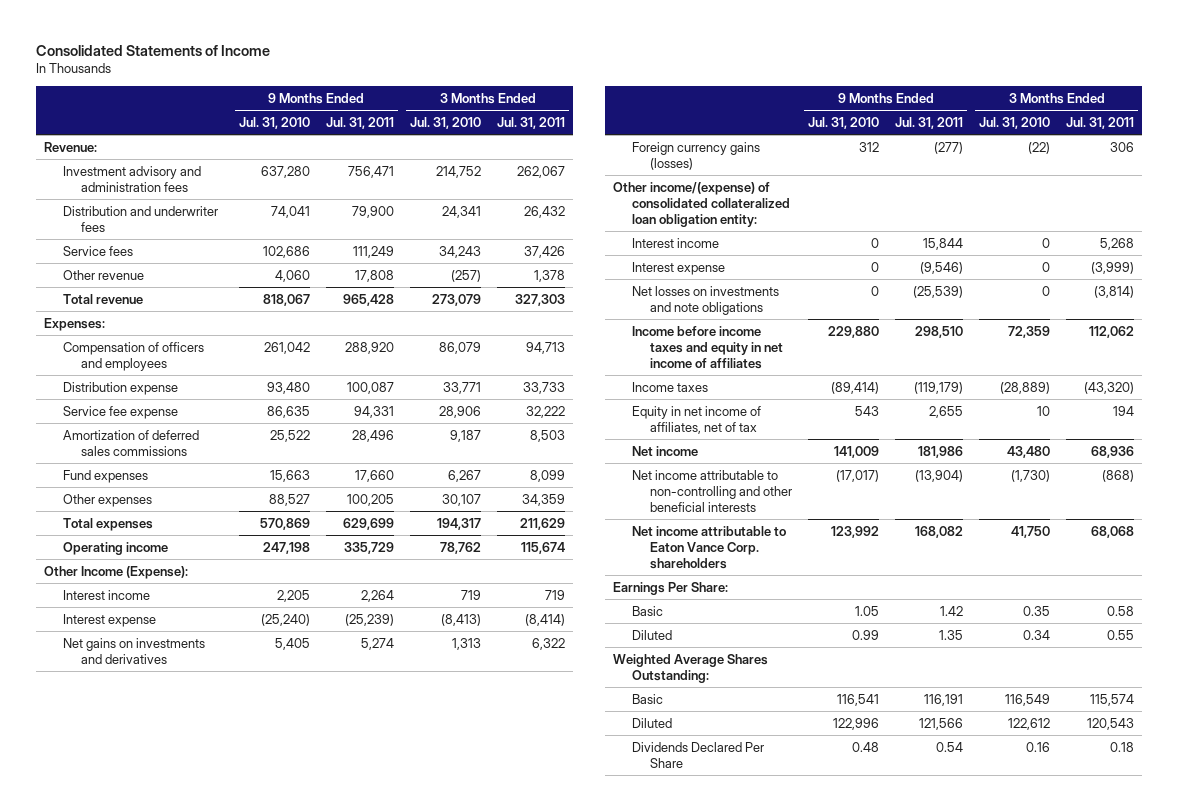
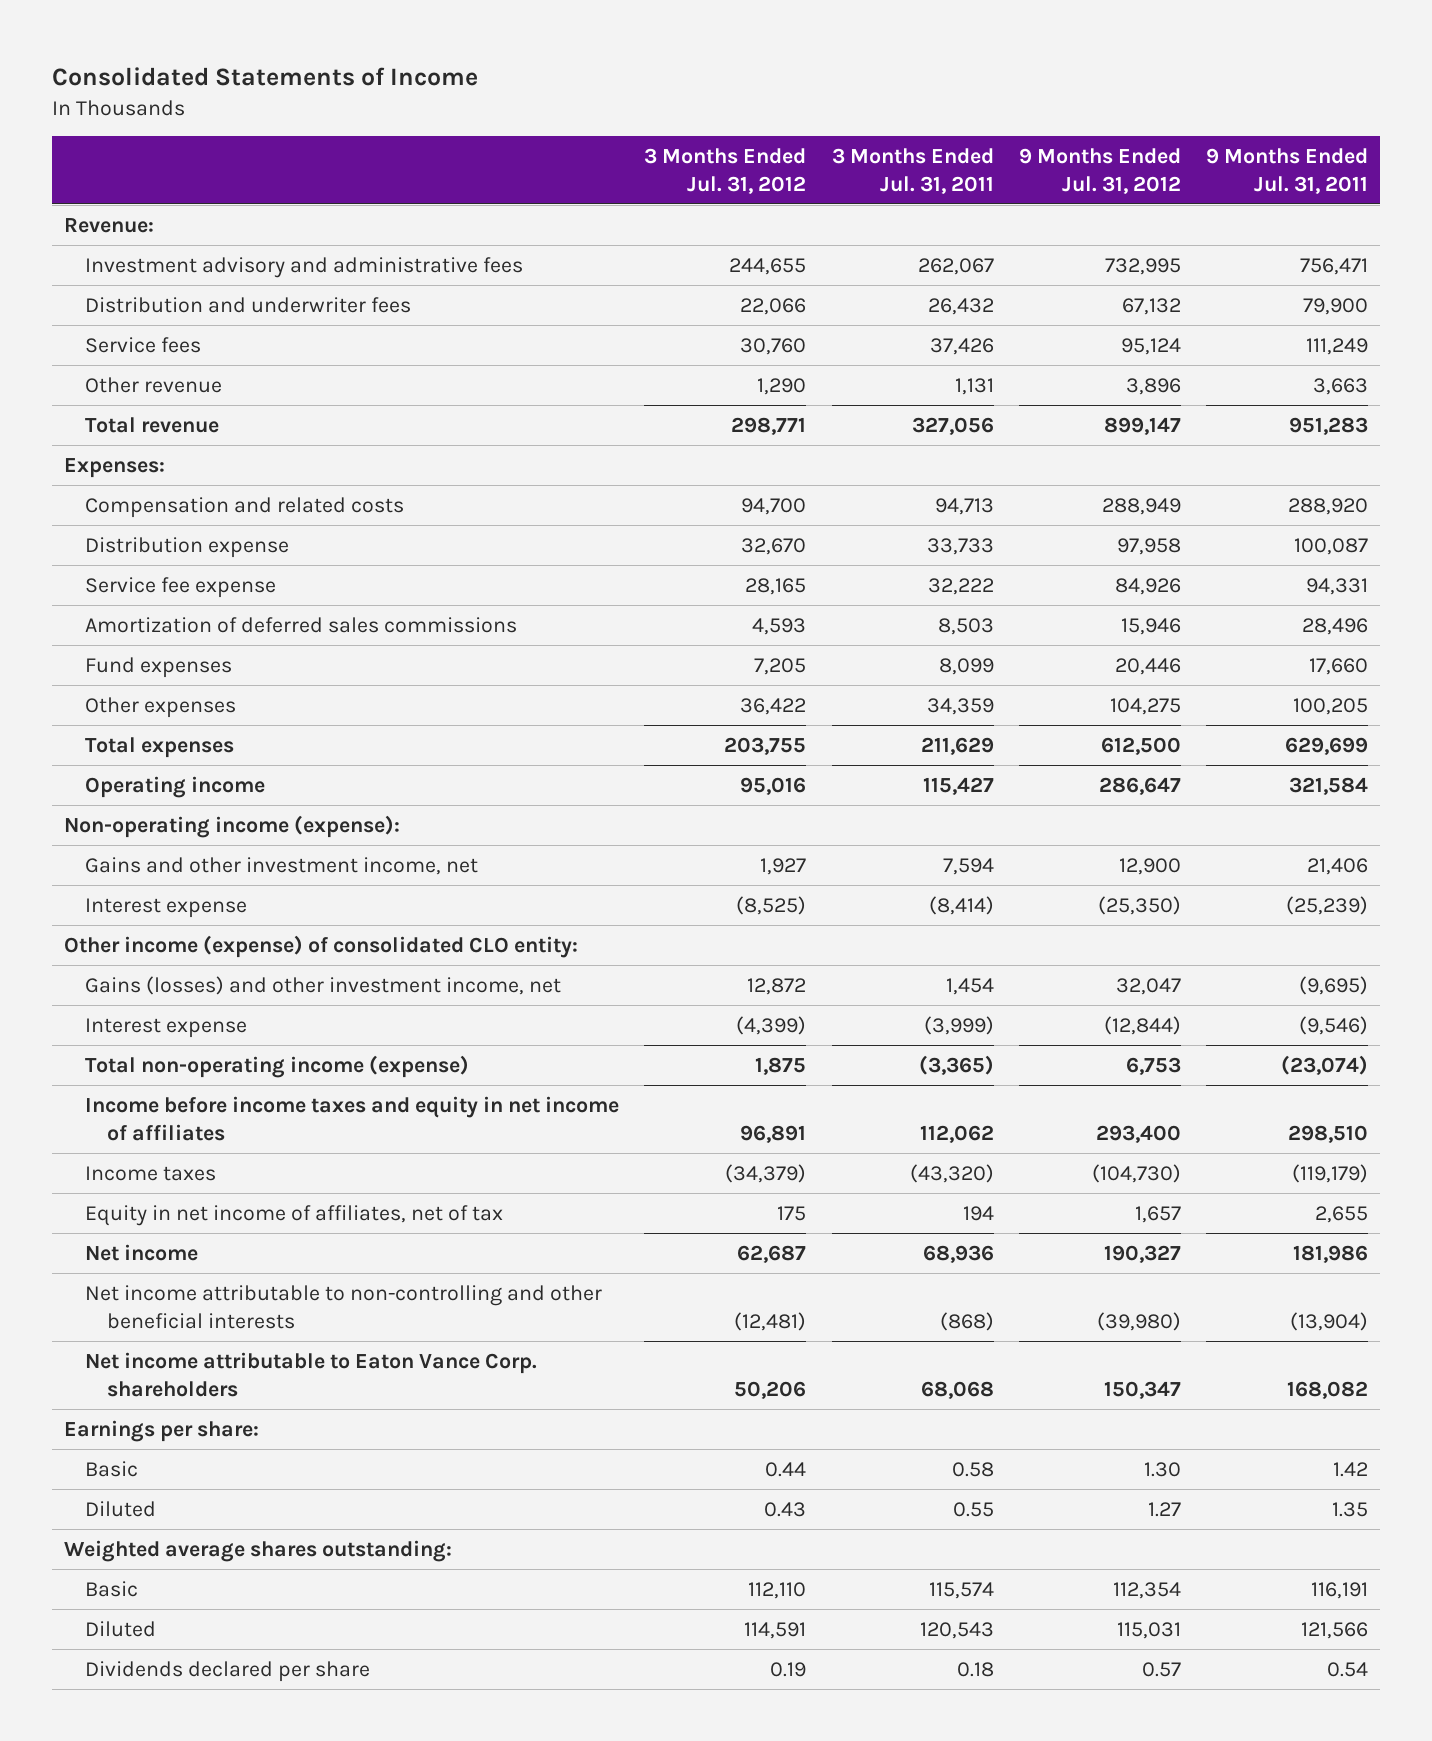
- | 9 Months Ended Jul. 31, 2010 | 9 Months Ended Jul. 31, 2011 | 3 Months Ended Jul. 31, 2010 | 3 Months Ended Jul. 31, 2011
+ | 3 Months Ended Jul. 31, 2012 | 3 Months Ended Jul. 31, 2011 | 9 Months Ended Jul. 31, 2012 | 9 Months Ended Jul. 31, 2011
- Investment advisory and administration fees | 637,280 | 756,471 | 214,752 | 262,067
+ Investment advisory and administrative fees | 244,655 | 262,067 | 732,995 | 756,471
- Other revenue | 4,060 | 17,808 | (257) | 1,378
- Total revenue | 818,067 | 965,428 | 273,079 | 327,303
+ Other revenue | 1,290 | 1,131 | 3,896 | 3,663
+ Total revenue | 298,771 | 327,056 | 899,147 | 951,283
- Compensation of officers and employees | 261,042 | 288,920 | 86,079 | 94,713
+ Compensation and related costs | 94,700 | 94,713 | 288,949 | 288,920
- Operating income | 247,198 | 335,729 | 78,762 | 115,674
- Other Income (Expense):
- Interest income | 2,205 | 2,264 | 719 | 719
+ Operating income | 95,016 | 115,427 | 286,647 | 321,584
+ Non-operating income (expense):
+ Gains and other investment income, net | 1,927 | 7,594 | 12,900 | 21,406
- Net gains on investments and derivatives | 5,405 | 5,274 | 1,313 | 6,322
- Foreign currency gains (losses) | 312 | (277) | (22) | 306
- Other income/(expense) of consolidated collateralized loan obligation entity:
- Interest income | 0 | 15,844 | 0 | 5,268
+ Other income (expense) of consolidated CLO entity:
+ Gains (losses) and other investment income, net | 12,872 | 1,454 | 32,047 | (9,695)
- Net losses on investments and note obligations | 0 | (25,539) | 0 | (3,814)
+ Total non-operating income (expense) | 1,875 | (3,365) | 6,753 | (23,074)
- Earnings Per Share:
+ Earnings per share:
- Weighted Average Shares Outstanding:
+ Weighted average shares outstanding:
- Dividends Declared Per Share | 0.48 | 0.54 | 0.16 | 0.18
+ Dividends declared per share | 0.19 | 0.18 | 0.57 | 0.54

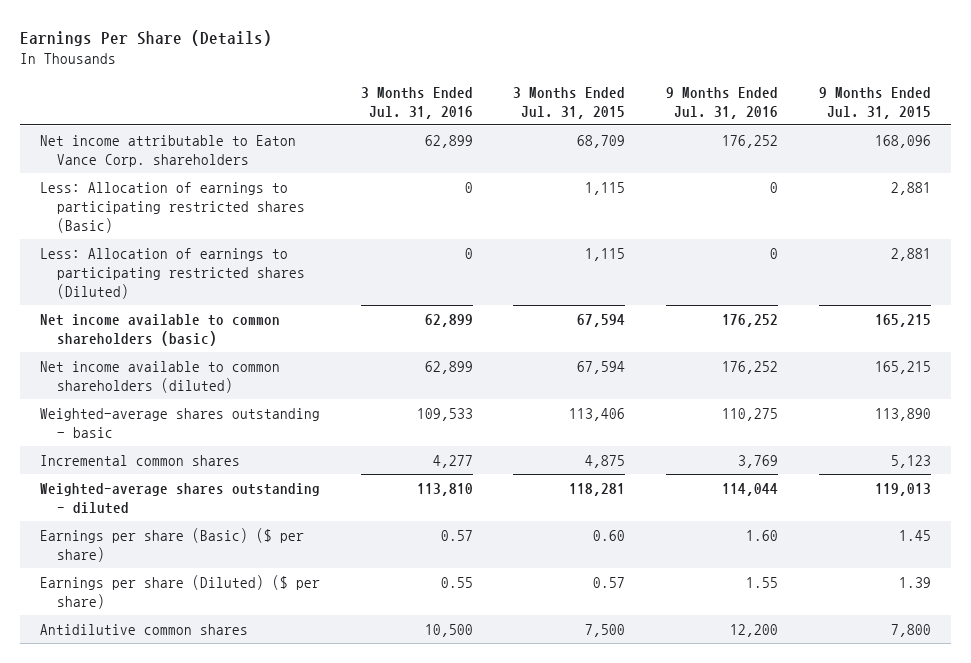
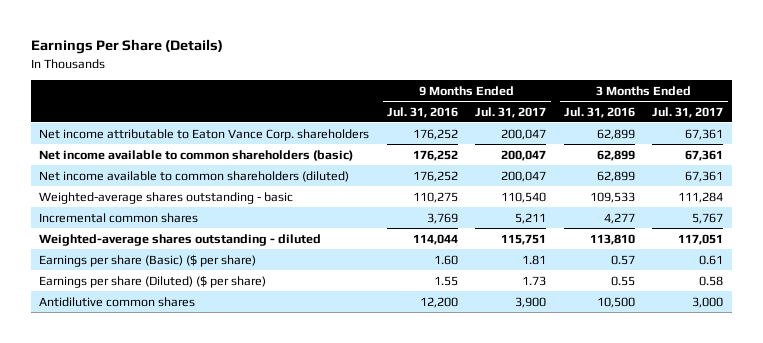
- | 3 Months Ended Jul. 31, 2016 | 3 Months Ended Jul. 31, 2015 | 9 Months Ended Jul. 31, 2016 | 9 Months Ended Jul. 31, 2015
+ | 9 Months Ended Jul. 31, 2016 | 9 Months Ended Jul. 31, 2017 | 3 Months Ended Jul. 31, 2016 | 3 Months Ended Jul. 31, 2017
- Less: Allocation of earnings to participating restricted shares (Basic) | 0 | 1,115 | 0 | 2,881
- Less: Allocation of earnings to participating restricted shares (Diluted) | 0 | 1,115 | 0 | 2,881

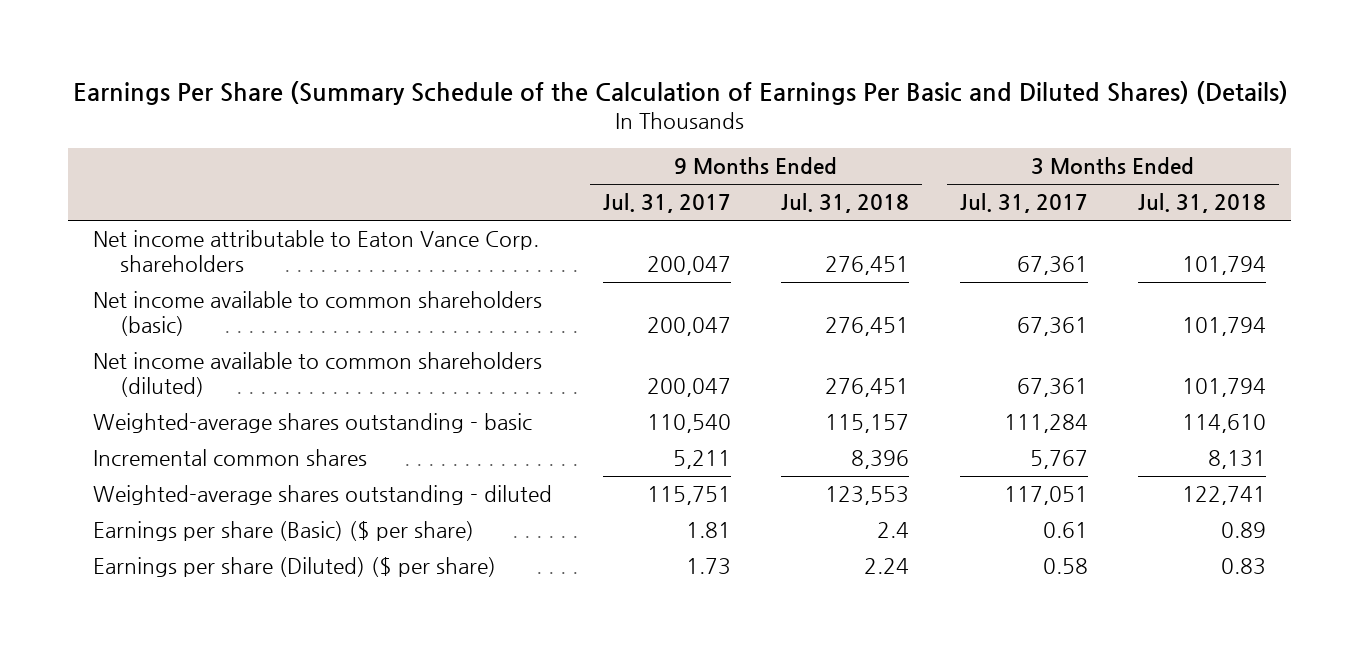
- Earnings Per Share (Details)
+ Earnings Per Share (Summary Schedule of the Calculation of Earnings Per Basic and Diluted Shares) (Details)
- | 9 Months Ended Jul. 31, 2016 | 9 Months Ended Jul. 31, 2017 | 3 Months Ended Jul. 31, 2016 | 3 Months Ended Jul. 31, 2017
+ | 9 Months Ended Jul. 31, 2017 | 9 Months Ended Jul. 31, 2018 | 3 Months Ended Jul. 31, 2017 | 3 Months Ended Jul. 31, 2018
- Antidilutive common shares | 12,200 | 3,900 | 10,500 | 3,000

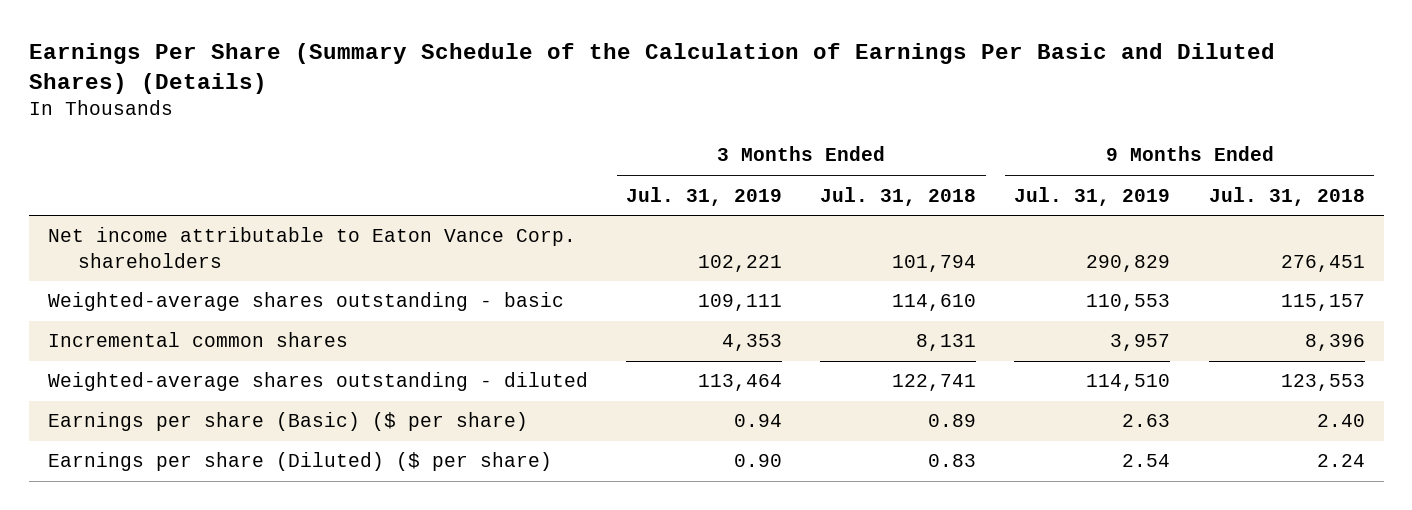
- | 9 Months Ended Jul. 31, 2017 | 9 Months Ended Jul. 31, 2018 | 3 Months Ended Jul. 31, 2017 | 3 Months Ended Jul. 31, 2018
+ | 3 Months Ended Jul. 31, 2019 | 3 Months Ended Jul. 31, 2018 | 9 Months Ended Jul. 31, 2019 | 9 Months Ended Jul. 31, 2018
- Net income available to common shareholders (basic) | 200,047 | 276,451 | 67,361 | 101,794
- Net income available to common shareholders (diluted) | 200,047 | 276,451 | 67,361 | 101,794
- Earnings per share (Basic) ($ per share) | 1.81 | 2.4 | 0.61 | 0.89
+ Earnings per share (Basic) ($ per share) | 0.94 | 0.89 | 2.63 | 2.40

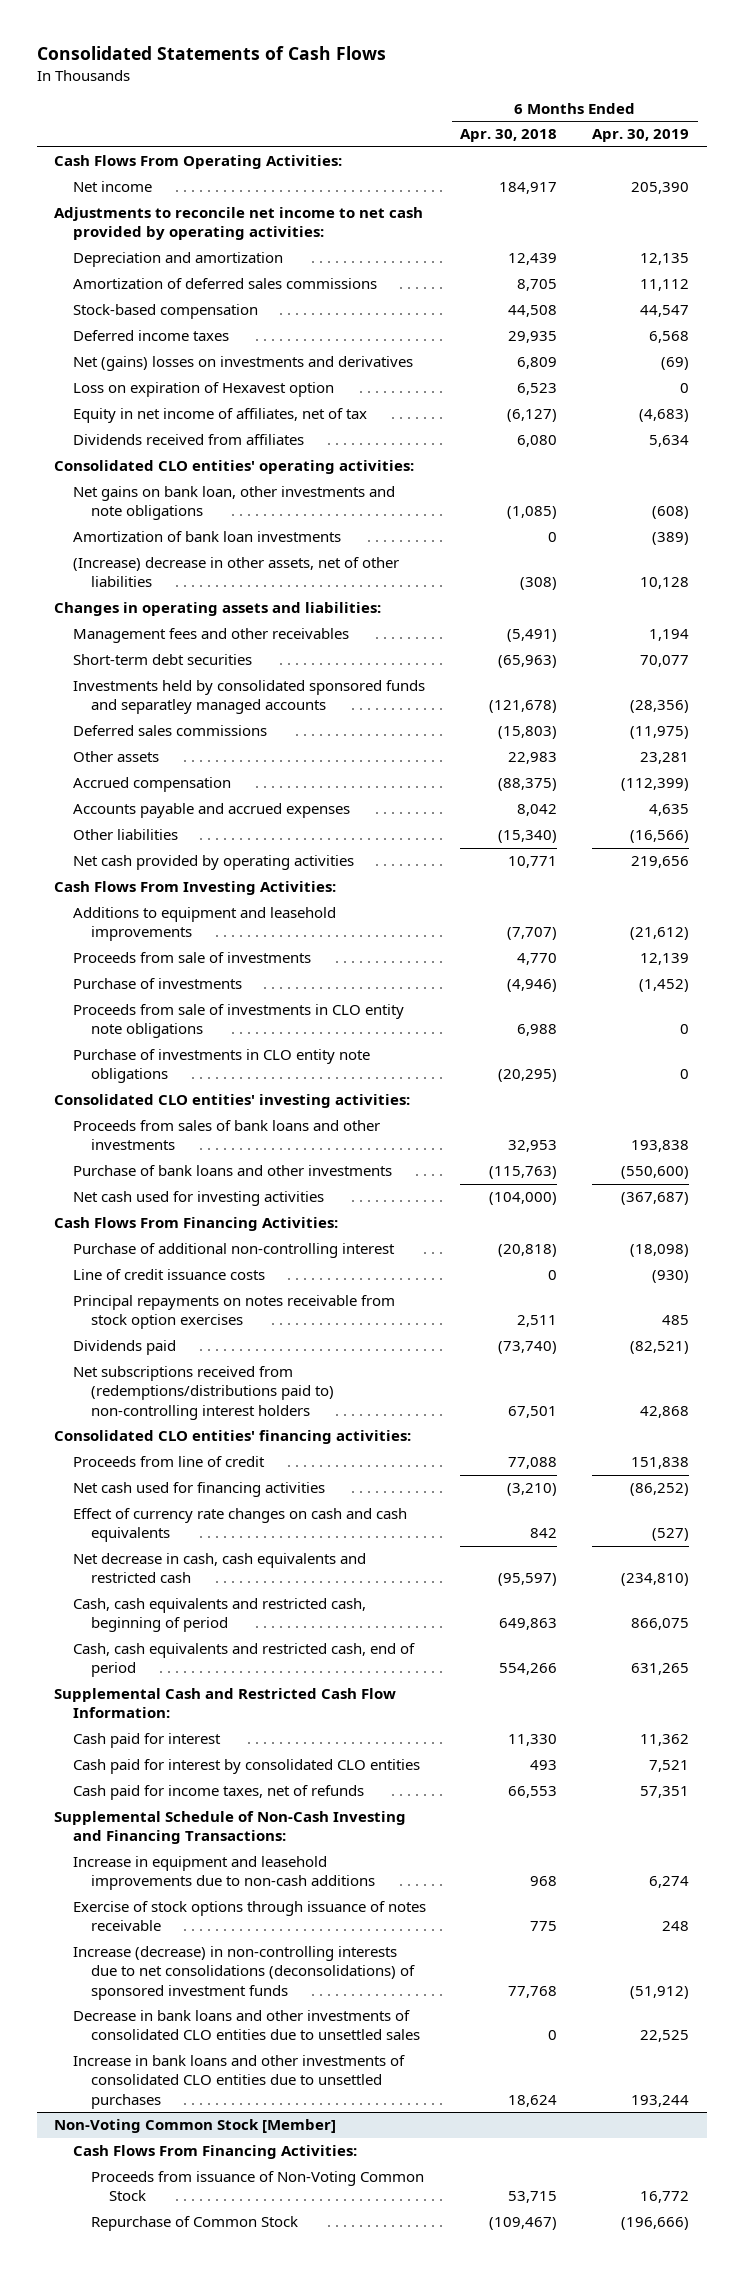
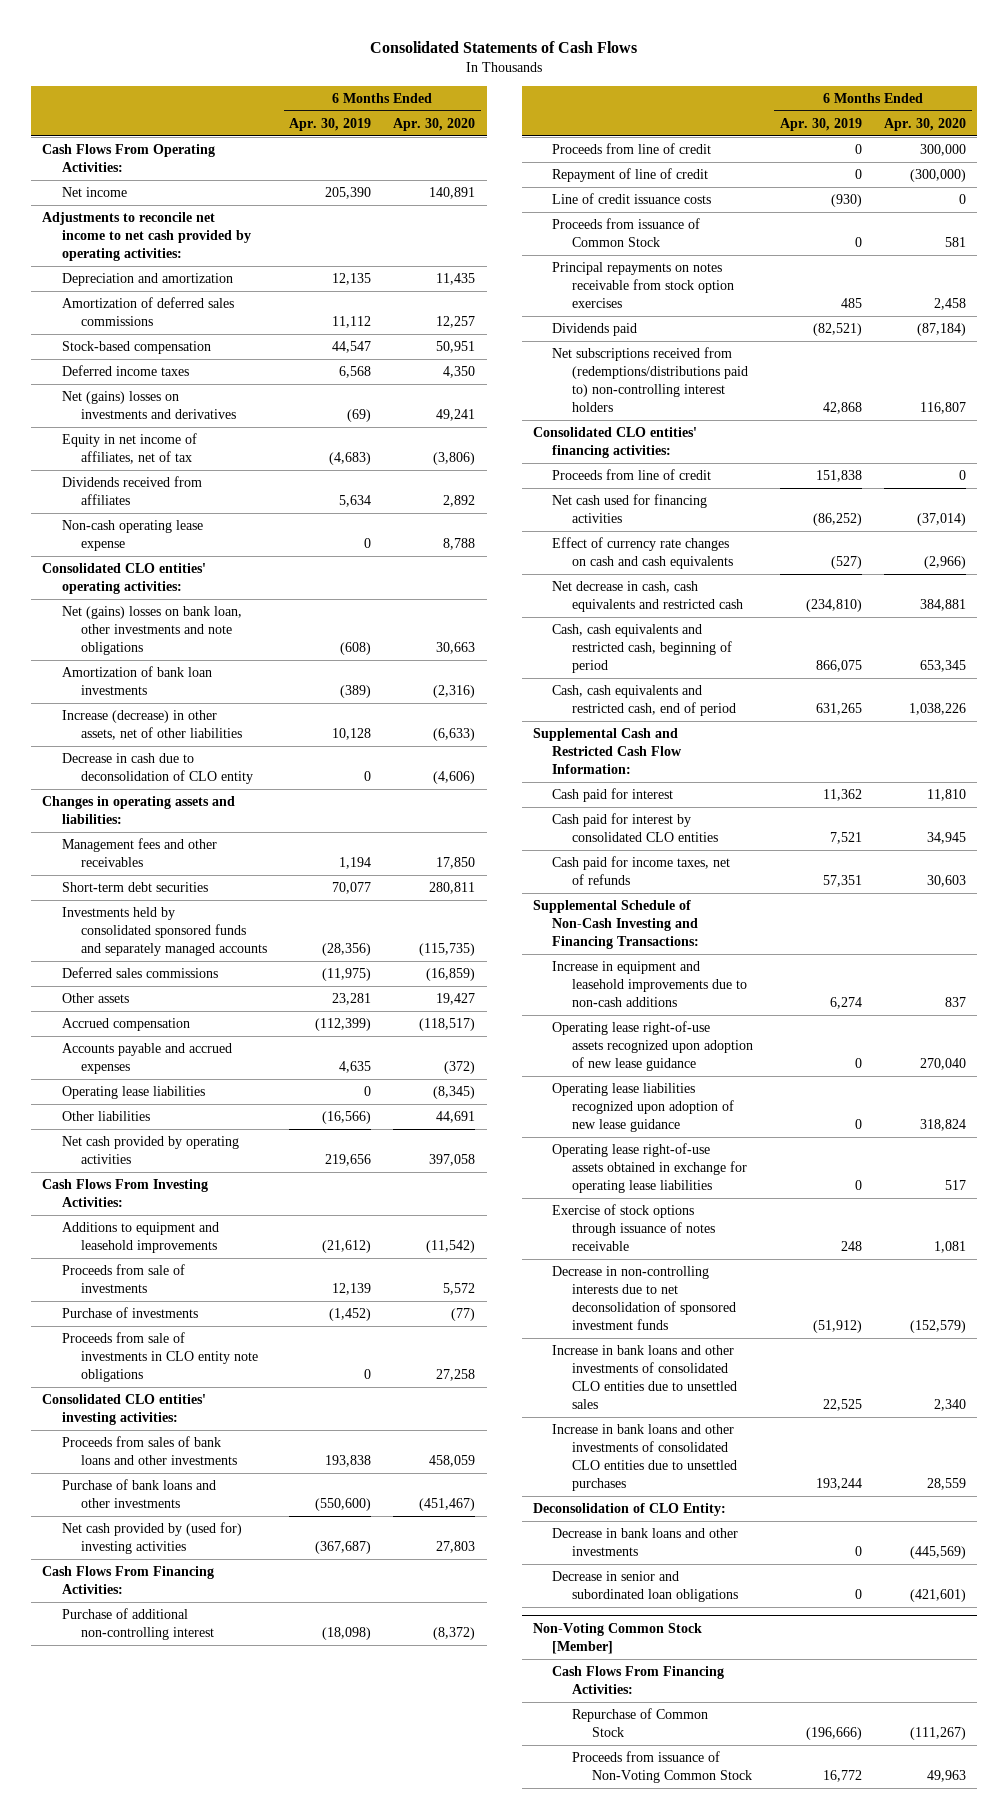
- | 6 Months Ended Apr. 30, 2018 | 6 Months Ended Apr. 30, 2019
+ | 6 Months Ended Apr. 30, 2019 | 6 Months Ended Apr. 30, 2020
- Loss on expiration of Hexavest option | 6,523 | 0
+ Non-cash operating lease expense | 0 | 8,788
- Net gains on bank loan, other investments and note obligations | (1,085) | (608)
+ Net (gains) losses on bank loan, other investments and note obligations | (608) | 30,663
- (Increase) decrease in other assets, net of other liabilities | (308) | 10,128
+ Increase (decrease) in other assets, net of other liabilities | 10,128 | (6,633)
+ Decrease in cash due to deconsolidation of CLO entity | 0 | (4,606)
- Investments held by consolidated sponsored funds and separatley managed accounts | (121,678) | (28,356)
+ Investments held by consolidated sponsored funds and separately managed accounts | (28,356) | (115,735)
+ Operating lease liabilities | 0 | (8,345)
- Purchase of investments in CLO entity note obligations | (20,295) | 0
- Net cash used for investing activities | (104,000) | (367,687)
+ Net cash provided by (used for) investing activities | (367,687) | 27,803
+ Proceeds from line of credit | 0 | 300,000
+ Repayment of line of credit | 0 | (300,000)
+ Proceeds from issuance of Common Stock | 0 | 581
+ Operating lease right-of-use assets recognized upon adoption of new lease guidance | 0 | 270,040
+ Operating lease liabilities recognized upon adoption of new lease guidance | 0 | 318,824
+ Operating lease right-of-use assets obtained in exchange for operating lease liabilities | 0 | 517
- Increase (decrease) in non-controlling interests due to net consolidations (deconsolidations) of sponsored investment funds | 77,768 | (51,912)
- Decrease in bank loans and other investments of consolidated CLO entities due to unsettled sales | 0 | 22,525
+ Decrease in non-controlling interests due to net deconsolidation of sponsored investment funds | (51,912) | (152,579)
+ Increase in bank loans and other investments of consolidated CLO entities due to unsettled sales | 22,525 | 2,340
+ Deconsolidation of CLO Entity:
+ Decrease in bank loans and other investments | 0 | (445,569)
+ Decrease in senior and subordinated loan obligations | 0 | (421,601)
@ Non-Voting Common Stock [Member]
moved down: Proceeds from issuance of Non-Voting Common Stock | 16,772 | 49,963

